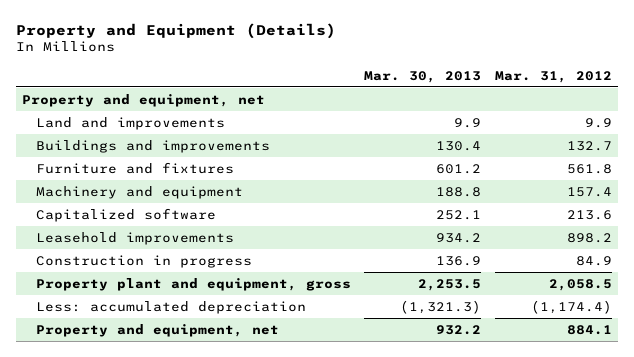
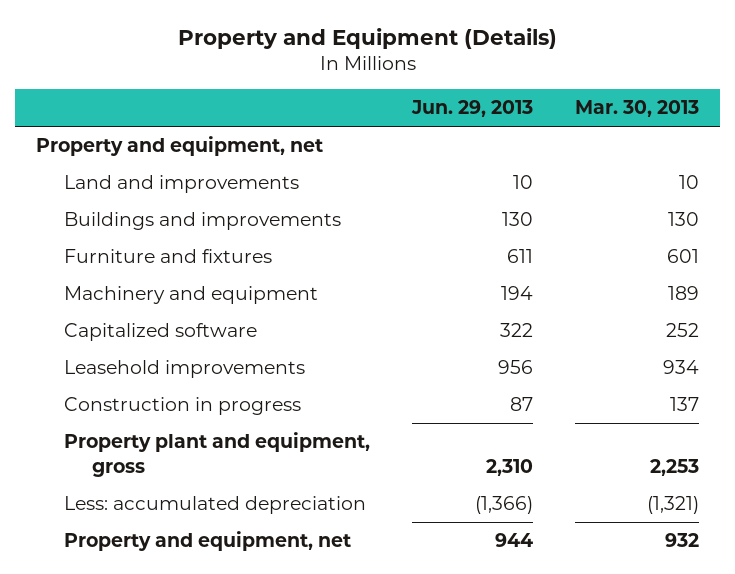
- | Mar. 30, 2013 | Mar. 31, 2012
+ | Jun. 29, 2013 | Mar. 30, 2013
- Land and improvements | 9.9 | 9.9
- Buildings and improvements | 130.4 | 132.7
- Furniture and fixtures | 601.2 | 561.8
- Machinery and equipment | 188.8 | 157.4
- Capitalized software | 252.1 | 213.6
- Leasehold improvements | 934.2 | 898.2
- Construction in progress | 136.9 | 84.9
- Property plant and equipment, gross | 2,253.5 | 2,058.5
- Less: accumulated depreciation | (1,321.3) | (1,174.4)
- Property and equipment, net | 932.2 | 884.1
+ Land and improvements | 10 | 10
+ Buildings and improvements | 130 | 130
+ Furniture and fixtures | 611 | 601
+ Machinery and equipment | 194 | 189
+ Capitalized software | 322 | 252
+ Leasehold improvements | 956 | 934
+ Construction in progress | 87 | 137
+ Property plant and equipment, gross | 2,310 | 2,253
+ Less: accumulated depreciation | (1,366) | (1,321)
+ Property and equipment, net | 944 | 932

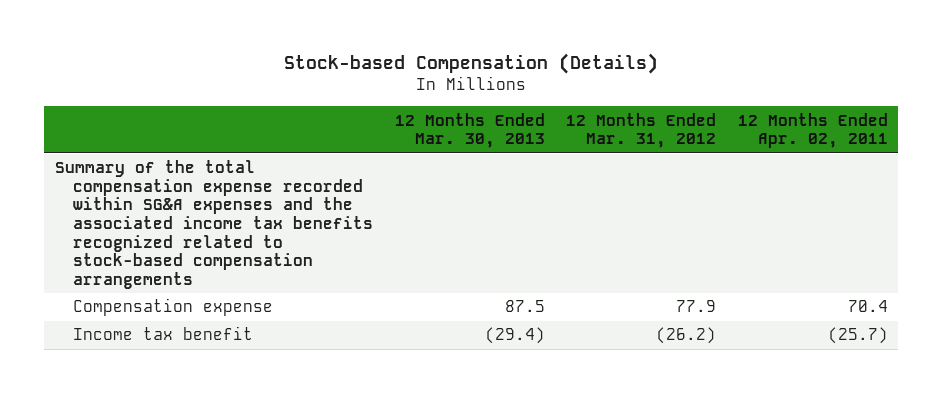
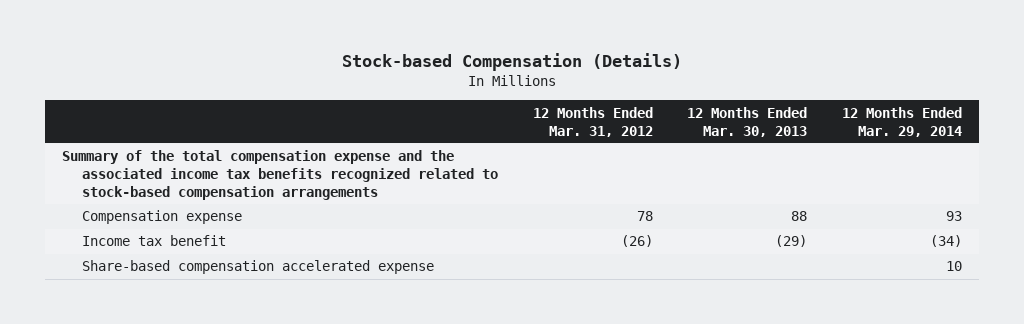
- | 12 Months Ended Mar. 30, 2013 | 12 Months Ended Mar. 31, 2012 | 12 Months Ended Apr. 02, 2011
+ | 12 Months Ended Mar. 31, 2012 | 12 Months Ended Mar. 30, 2013 | 12 Months Ended Mar. 29, 2014
- Summary of the total compensation expense recorded within SG&A expenses and the associated income tax benefits recognized related to stock-based compensation arrangements
- Compensation expense | 87.5 | 77.9 | 70.4
- Income tax benefit | (29.4) | (26.2) | (25.7)
+ Summary of the total compensation expense and the associated income tax benefits recognized related to stock-based compensation arrangements
+ Compensation expense | 78 | 88 | 93
+ Income tax benefit | (26) | (29) | (34)
+ Share-based compensation accelerated expense | | | 10

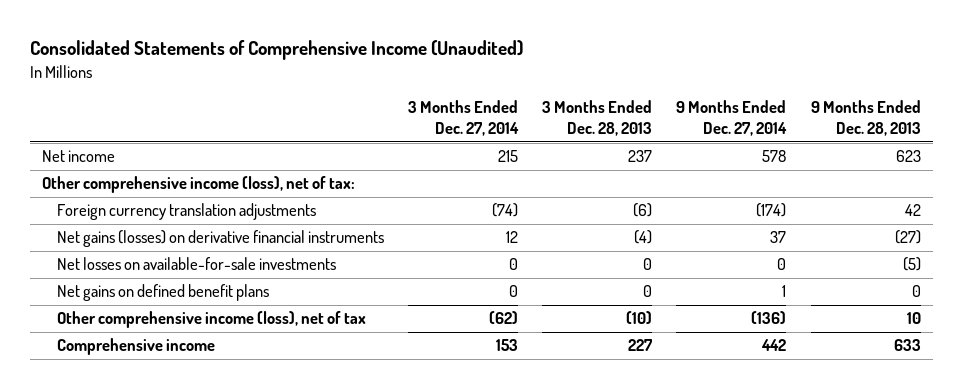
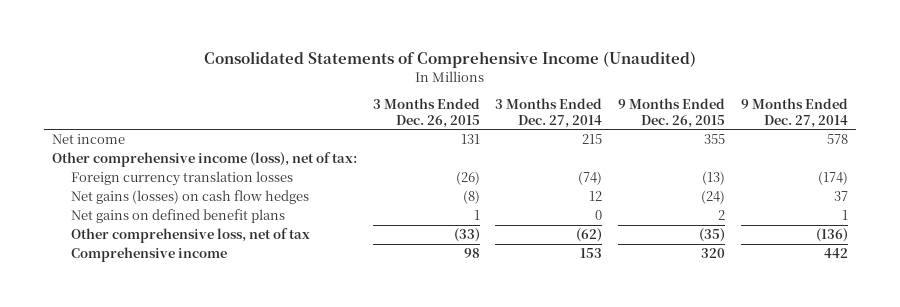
- | 3 Months Ended Dec. 27, 2014 | 3 Months Ended Dec. 28, 2013 | 9 Months Ended Dec. 27, 2014 | 9 Months Ended Dec. 28, 2013
+ | 3 Months Ended Dec. 26, 2015 | 3 Months Ended Dec. 27, 2014 | 9 Months Ended Dec. 26, 2015 | 9 Months Ended Dec. 27, 2014
- Foreign currency translation adjustments | (74) | (6) | (174) | 42
- Net gains (losses) on derivative financial instruments | 12 | (4) | 37 | (27)
- Net losses on available-for-sale investments | 0 | 0 | 0 | (5)
+ Foreign currency translation losses | (26) | (74) | (13) | (174)
+ Net gains (losses) on cash flow hedges | (8) | 12 | (24) | 37
- Other comprehensive income (loss), net of tax | (62) | (10) | (136) | 10
+ Other comprehensive loss, net of tax | (33) | (62) | (35) | (136)

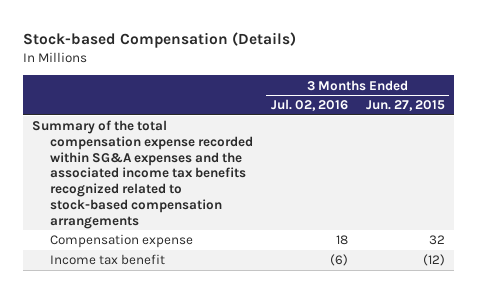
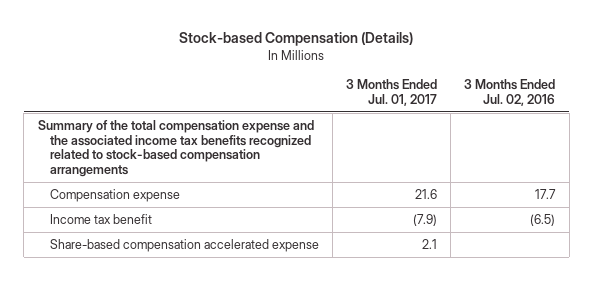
- | 3 Months Ended Jul. 02, 2016 | 3 Months Ended Jun. 27, 2015
+ | 3 Months Ended Jul. 01, 2017 | 3 Months Ended Jul. 02, 2016
- Summary of the total compensation expense recorded within SG&A expenses and the associated income tax benefits recognized related to stock-based compensation arrangements
- Compensation expense | 18 | 32
- Income tax benefit | (6) | (12)
+ Summary of the total compensation expense and the associated income tax benefits recognized related to stock-based compensation arrangements
+ Compensation expense | 21.6 | 17.7
+ Income tax benefit | (7.9) | (6.5)
+ Share-based compensation accelerated expense | 2.1 |

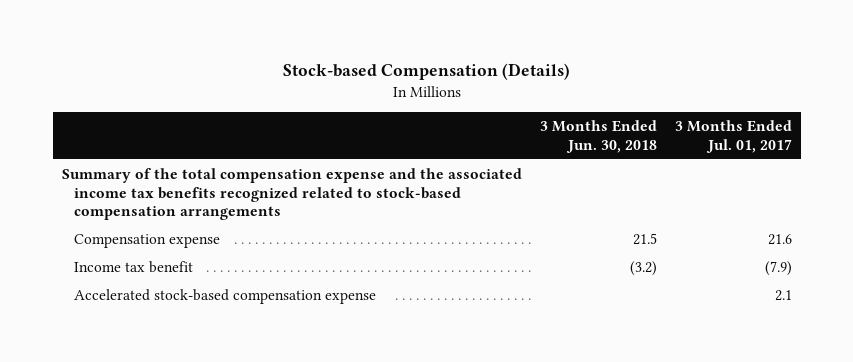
- | 3 Months Ended Jul. 01, 2017 | 3 Months Ended Jul. 02, 2016
+ | 3 Months Ended Jun. 30, 2018 | 3 Months Ended Jul. 01, 2017
- Share-based compensation accelerated expense | 2.1 |
+ Accelerated stock-based compensation expense | | 2.1

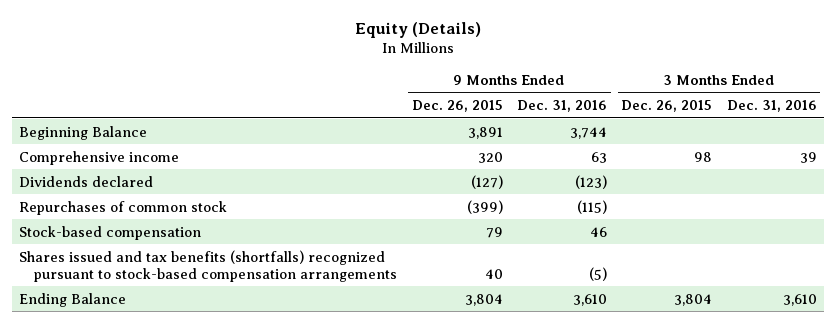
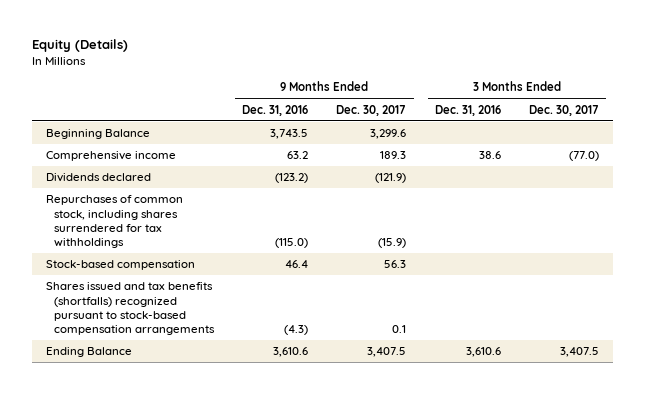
- | 9 Months Ended Dec. 26, 2015 | 9 Months Ended Dec. 31, 2016 | 3 Months Ended Dec. 26, 2015 | 3 Months Ended Dec. 31, 2016
+ | 9 Months Ended Dec. 31, 2016 | 9 Months Ended Dec. 30, 2017 | 3 Months Ended Dec. 31, 2016 | 3 Months Ended Dec. 30, 2017
- Beginning Balance | 3,891 | 3,744 | |
- Comprehensive income | 320 | 63 | 98 | 39
- Dividends declared | (127) | (123) | |
- Repurchases of common stock | (399) | (115) | |
- Stock-based compensation | 79 | 46 | |
- Shares issued and tax benefits (shortfalls) recognized pursuant to stock-based compensation arrangements | 40 | (5) | |
- Ending Balance | 3,804 | 3,610 | 3,804 | 3,610
+ Beginning Balance | 3,743.5 | 3,299.6 | |
+ Comprehensive income | 63.2 | 189.3 | 38.6 | (77.0)
+ Dividends declared | (123.2) | (121.9) | |
+ Repurchases of common stock, including shares surrendered for tax withholdings | (115.0) | (15.9) | |
+ Stock-based compensation | 46.4 | 56.3 | |
+ Shares issued and tax benefits (shortfalls) recognized pursuant to stock-based compensation arrangements | (4.3) | 0.1 | |
+ Ending Balance | 3,610.6 | 3,407.5 | 3,610.6 | 3,407.5

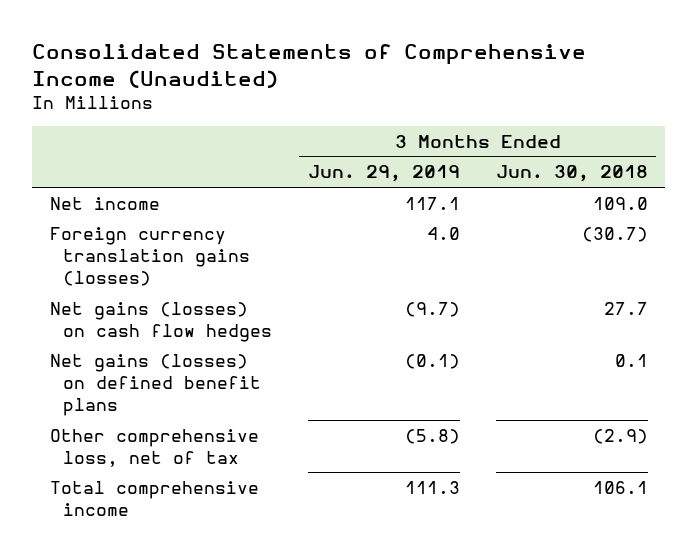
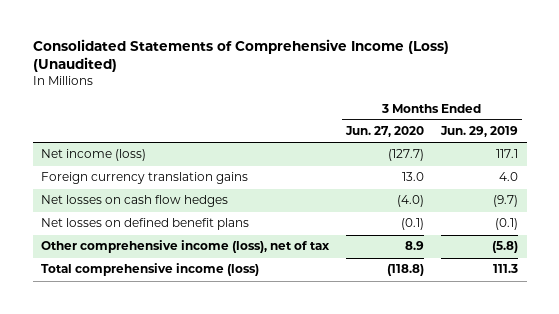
- Consolidated Statements of Comprehensive Income (Unaudited)
+ Consolidated Statements of Comprehensive Income (Loss) (Unaudited)
- | 3 Months Ended Jun. 29, 2019 | 3 Months Ended Jun. 30, 2018
+ | 3 Months Ended Jun. 27, 2020 | 3 Months Ended Jun. 29, 2019
- Net income | 117.1 | 109.0
- Foreign currency translation gains (losses) | 4.0 | (30.7)
- Net gains (losses) on cash flow hedges | (9.7) | 27.7
- Net gains (losses) on defined benefit plans | (0.1) | 0.1
- Other comprehensive loss, net of tax | (5.8) | (2.9)
- Total comprehensive income | 111.3 | 106.1
+ Net income (loss) | (127.7) | 117.1
+ Foreign currency translation gains | 13.0 | 4.0
+ Net losses on cash flow hedges | (4.0) | (9.7)
+ Net losses on defined benefit plans | (0.1) | (0.1)
+ Other comprehensive income (loss), net of tax | 8.9 | (5.8)
+ Total comprehensive income (loss) | (118.8) | 111.3

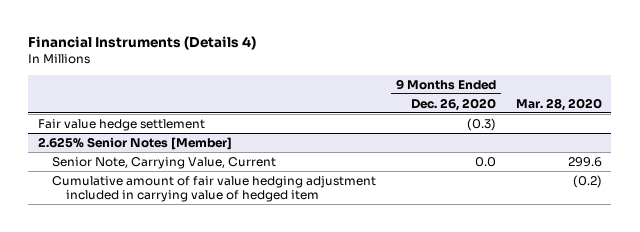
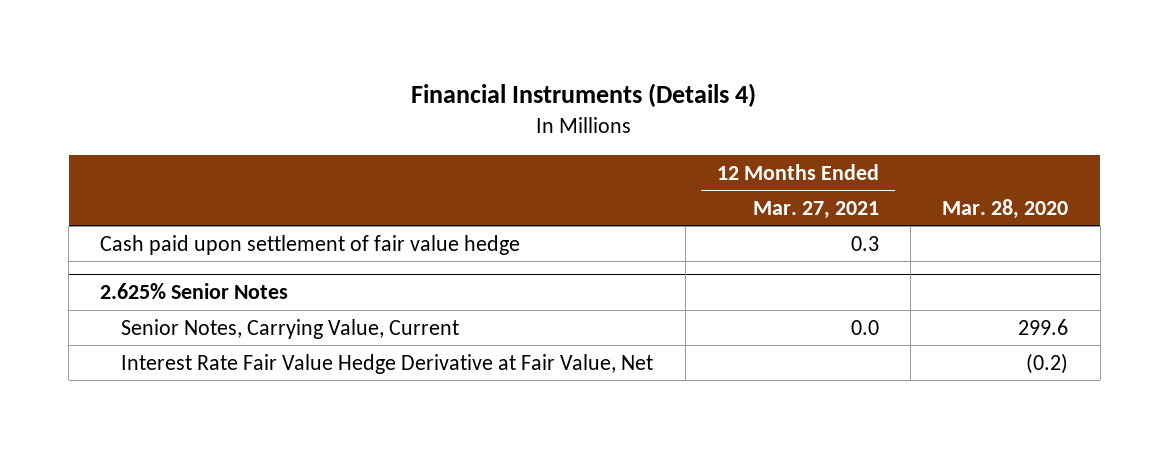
- | 9 Months Ended Dec. 26, 2020 | Mar. 28, 2020
+ | 12 Months Ended Mar. 27, 2021 | Mar. 28, 2020
- Fair value hedge settlement | (0.3) |
- 2.625% Senior Notes [Member]
- Senior Note, Carrying Value, Current | 0.0 | 299.6
- Cumulative amount of fair value hedging adjustment included in carrying value of hedged item | | (0.2)
+ Cash paid upon settlement of fair value hedge | 0.3 |
+ 2.625% Senior Notes
+ Senior Notes, Carrying Value, Current | 0.0 | 299.6
+ Interest Rate Fair Value Hedge Derivative at Fair Value, Net | | (0.2)

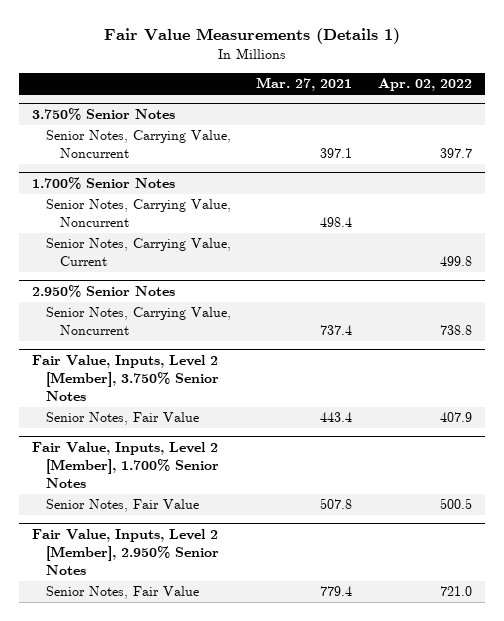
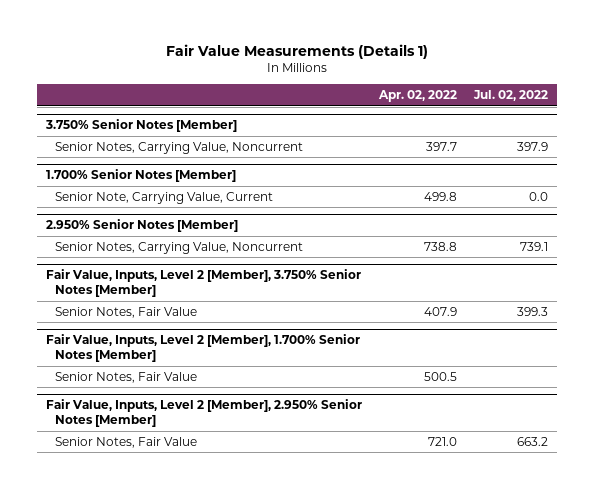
- | Mar. 27, 2021 | Apr. 02, 2022
+ | Apr. 02, 2022 | Jul. 02, 2022
- 3.750% Senior Notes
+ 3.750% Senior Notes [Member]
- 1.700% Senior Notes
- Senior Notes, Carrying Value, Noncurrent | 498.4 |
- Senior Notes, Carrying Value, Current | | 499.8
- 2.950% Senior Notes
+ 1.700% Senior Notes [Member]
+ Senior Note, Carrying Value, Current | 499.8 | 0.0
+ 2.950% Senior Notes [Member]
- Fair Value, Inputs, Level 2 [Member], 3.750% Senior Notes
+ Fair Value, Inputs, Level 2 [Member], 3.750% Senior Notes [Member]
- Fair Value, Inputs, Level 2 [Member], 1.700% Senior Notes
+ Fair Value, Inputs, Level 2 [Member], 1.700% Senior Notes [Member]
- Fair Value, Inputs, Level 2 [Member], 2.950% Senior Notes
+ Fair Value, Inputs, Level 2 [Member], 2.950% Senior Notes [Member]

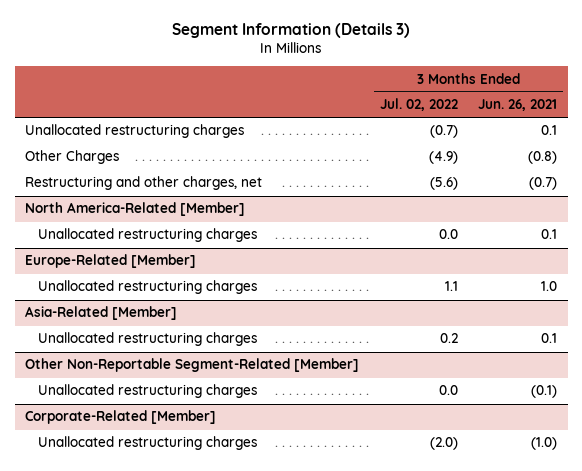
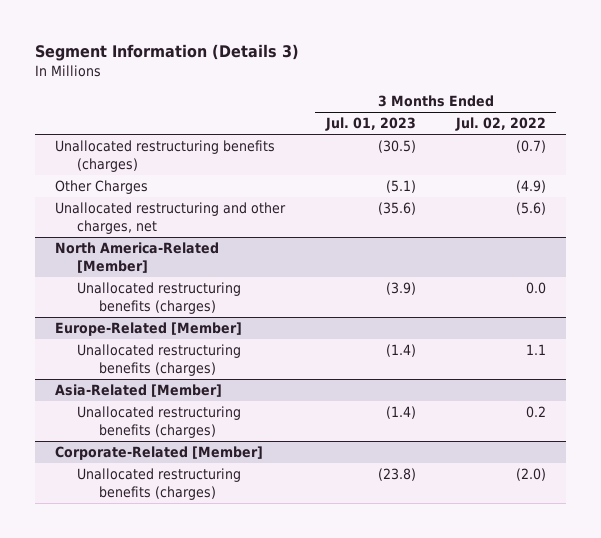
- | 3 Months Ended Jul. 02, 2022 | 3 Months Ended Jun. 26, 2021
+ | 3 Months Ended Jul. 01, 2023 | 3 Months Ended Jul. 02, 2022
- Unallocated restructuring charges | (0.7) | 0.1
+ Unallocated restructuring benefits (charges) | (30.5) | (0.7)
- Restructuring and other charges, net | (5.6) | (0.7)
+ Unallocated restructuring and other charges, net | (35.6) | (5.6)
@ North America-Related [Member]
- Unallocated restructuring charges | 0.0 | 0.1
+ Unallocated restructuring benefits (charges) | (3.9) | 0.0
@ Europe-Related [Member]
- Unallocated restructuring charges | 1.1 | 1.0
+ Unallocated restructuring benefits (charges) | (1.4) | 1.1
@ Asia-Related [Member]
- Unallocated restructuring charges | 0.2 | 0.1
- Other Non-Reportable Segment-Related [Member]
- Unallocated restructuring charges | 0.0 | (0.1)
@ Asia-Related [Member]
+ Unallocated restructuring benefits (charges) | (1.4) | 0.2
@ Corporate-Related [Member]
- Unallocated restructuring charges | (2.0) | (1.0)
+ Unallocated restructuring benefits (charges) | (23.8) | (2.0)

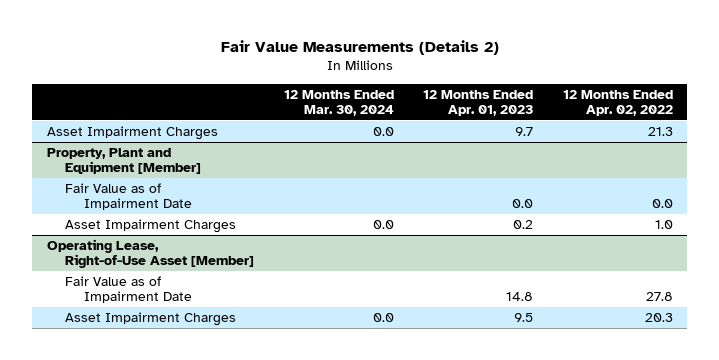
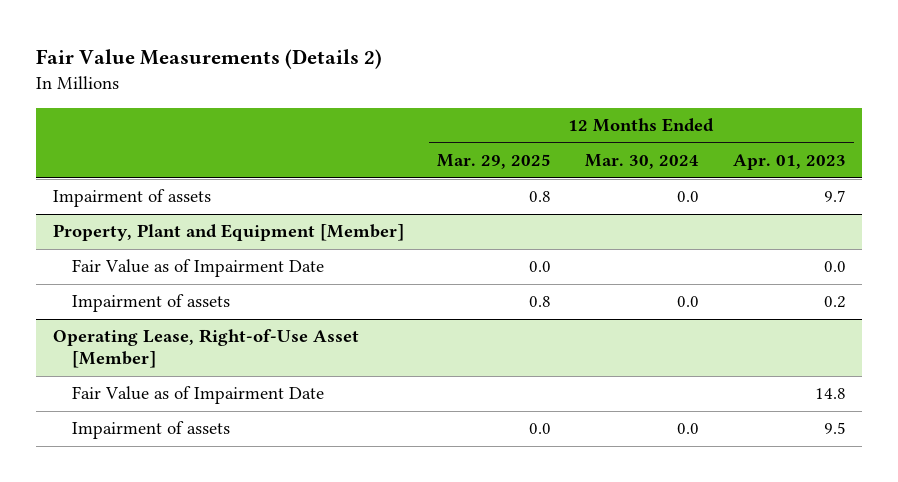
- | 12 Months Ended Mar. 30, 2024 | 12 Months Ended Apr. 01, 2023 | 12 Months Ended Apr. 02, 2022
+ | 12 Months Ended Mar. 29, 2025 | 12 Months Ended Mar. 30, 2024 | 12 Months Ended Apr. 01, 2023
- Asset Impairment Charges | 0.0 | 9.7 | 21.3
+ Impairment of assets | 0.8 | 0.0 | 9.7
@ Property, Plant and Equipment [Member]
- Asset Impairment Charges | 0.0 | 0.2 | 1.0
+ Impairment of assets | 0.8 | 0.0 | 0.2
@ Operating Lease, Right-of-Use Asset [Member]
- Asset Impairment Charges | 0.0 | 9.5 | 20.3
+ Impairment of assets | 0.0 | 0.0 | 9.5

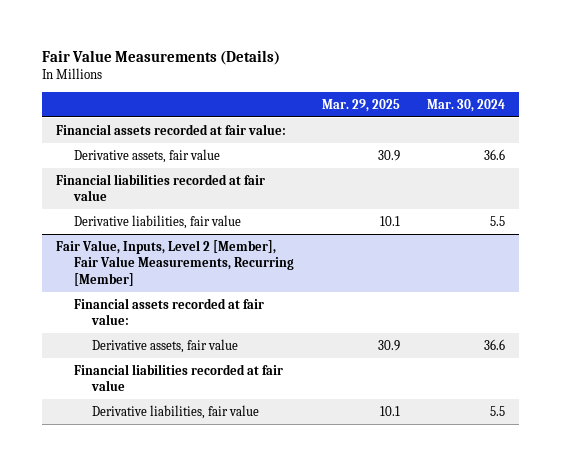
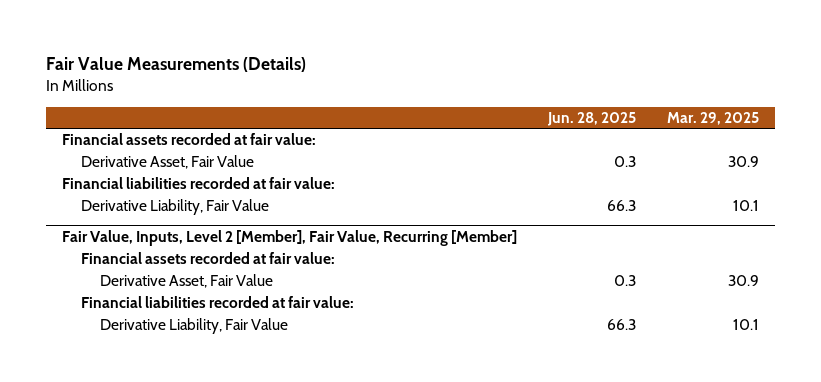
- | Mar. 29, 2025 | Mar. 30, 2024
+ | Jun. 28, 2025 | Mar. 29, 2025
- Derivative assets, fair value | 30.9 | 36.6
- Financial liabilities recorded at fair value
- Derivative liabilities, fair value | 10.1 | 5.5
- Fair Value, Inputs, Level 2 [Member], Fair Value Measurements, Recurring [Member]
+ Derivative Asset, Fair Value | 0.3 | 30.9
+ Financial liabilities recorded at fair value:
+ Derivative Liability, Fair Value | 66.3 | 10.1
+ Fair Value, Inputs, Level 2 [Member], Fair Value, Recurring [Member]
- Derivative assets, fair value | 30.9 | 36.6
- Financial liabilities recorded at fair value
- Derivative liabilities, fair value | 10.1 | 5.5
+ Derivative Asset, Fair Value | 0.3 | 30.9
+ Financial liabilities recorded at fair value:
+ Derivative Liability, Fair Value | 66.3 | 10.1

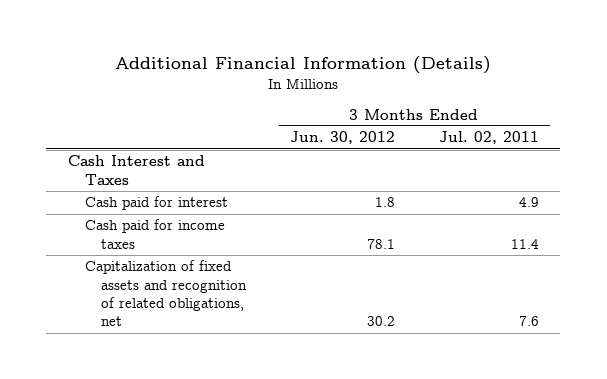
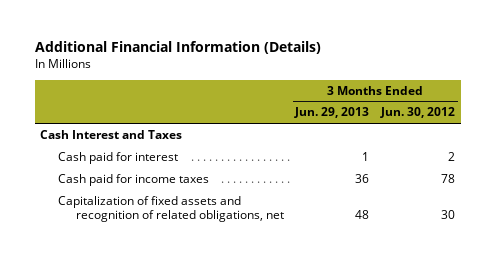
- | 3 Months Ended Jun. 30, 2012 | 3 Months Ended Jul. 02, 2011
+ | 3 Months Ended Jun. 29, 2013 | 3 Months Ended Jun. 30, 2012
- Cash paid for interest | 1.8 | 4.9
- Cash paid for income taxes | 78.1 | 11.4
- Capitalization of fixed assets and recognition of related obligations, net | 30.2 | 7.6
+ Cash paid for interest | 1 | 2
+ Cash paid for income taxes | 36 | 78
+ Capitalization of fixed assets and recognition of related obligations, net | 48 | 30

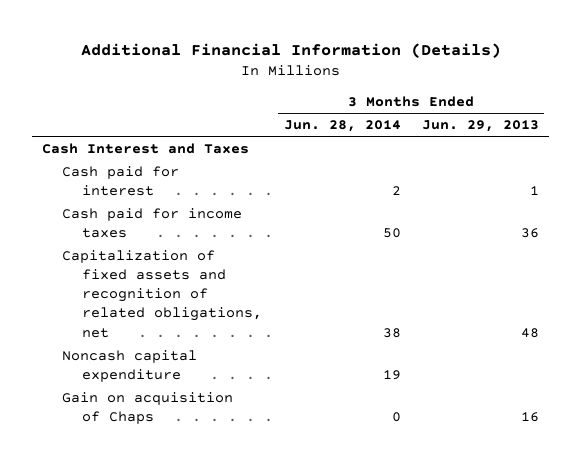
- | 3 Months Ended Jun. 29, 2013 | 3 Months Ended Jun. 30, 2012
+ | 3 Months Ended Jun. 28, 2014 | 3 Months Ended Jun. 29, 2013
+ Noncash capital expenditure | 19 |
+ Gain on acquisition of Chaps | 0 | 16

